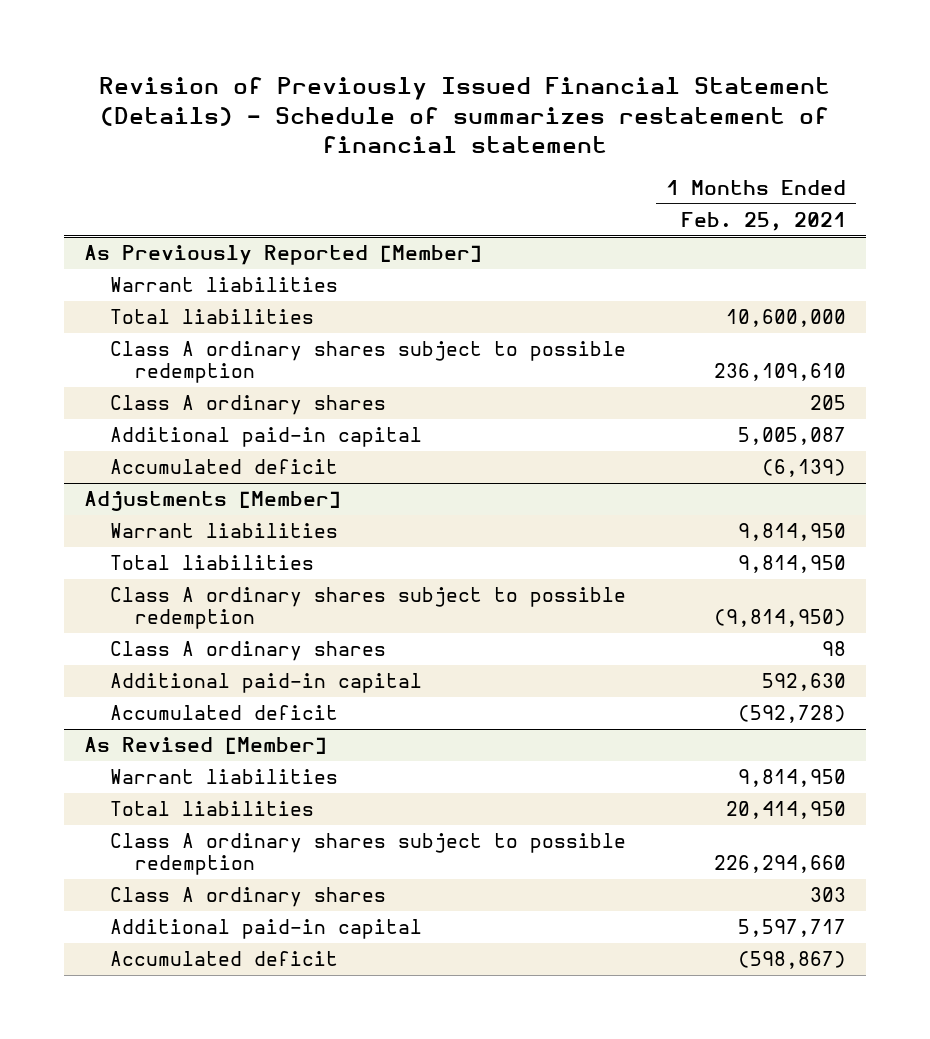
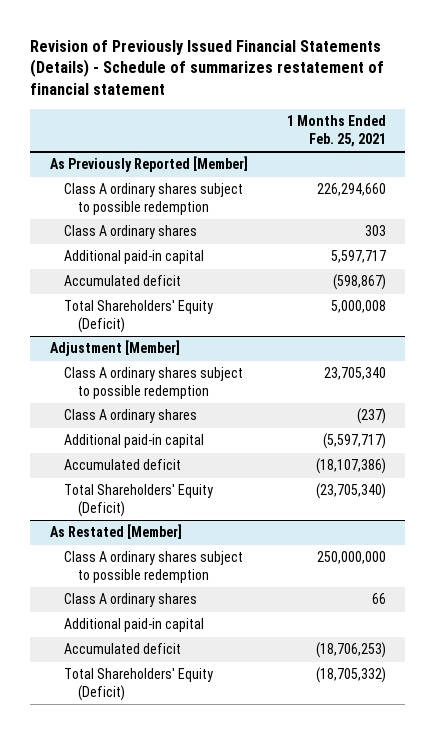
- Revision of Previously Issued Financial Statement (Details) - Schedule of summarizes restatement of financial statement
+ Revision of Previously Issued Financial Statements (Details) - Schedule of summarizes restatement of financial statement
@ As Previously Reported [Member]
- Warrant liabilities
- Total liabilities | 10,600,000
- Class A ordinary shares subject to possible redemption | 236,109,610
- Class A ordinary shares | 205
- Additional paid-in capital | 5,005,087
- Accumulated deficit | (6,139)
- Adjustments [Member]
- Warrant liabilities | 9,814,950
- Total liabilities | 9,814,950
- Class A ordinary shares subject to possible redemption | (9,814,950)
- Class A ordinary shares | 98
- Additional paid-in capital | 592,630
- Accumulated deficit | (592,728)
- As Revised [Member]
- Warrant liabilities | 9,814,950
- Total liabilities | 20,414,950
@ As Previously Reported [Member]
+ Total Shareholders' Equity (Deficit) | 5,000,008
+ Adjustment [Member]
+ Class A ordinary shares subject to possible redemption | 23,705,340
+ Class A ordinary shares | (237)
+ Additional paid-in capital | (5,597,717)
+ Accumulated deficit | (18,107,386)
+ Total Shareholders' Equity (Deficit) | (23,705,340)
+ As Restated [Member]
+ Class A ordinary shares subject to possible redemption | 250,000,000
+ Class A ordinary shares | 66
+ Additional paid-in capital
+ Accumulated deficit | (18,706,253)
+ Total Shareholders' Equity (Deficit) | (18,705,332)

